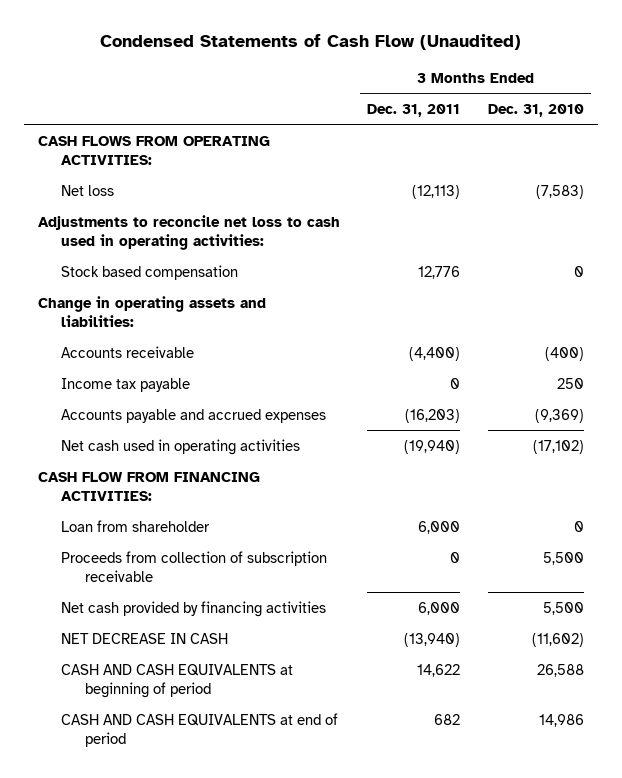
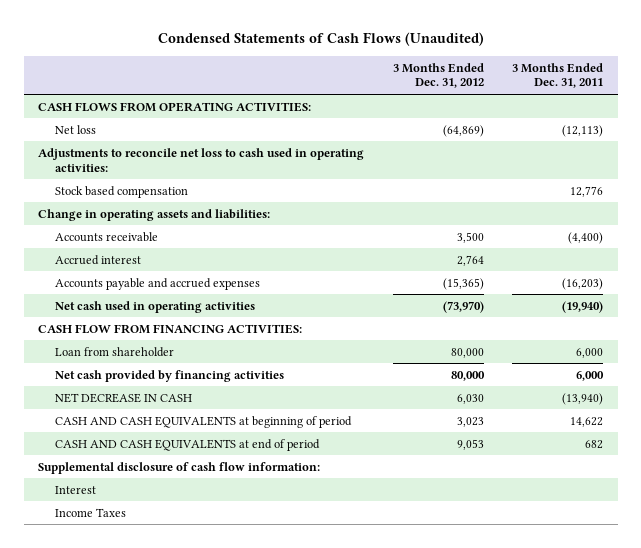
- Condensed Statements of Cash Flow (Unaudited)
+ Condensed Statements of Cash Flows (Unaudited)
- | 3 Months Ended Dec. 31, 2011 | 3 Months Ended Dec. 31, 2010
+ | 3 Months Ended Dec. 31, 2012 | 3 Months Ended Dec. 31, 2011
- Income tax payable | 0 | 250
+ Accrued interest | 2,764 |
- Proceeds from collection of subscription receivable | 0 | 5,500
+ Supplemental disclosure of cash flow information:
+ Interest
+ Income Taxes

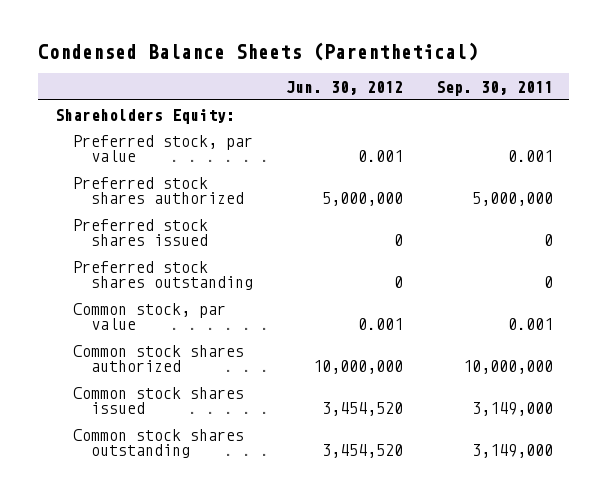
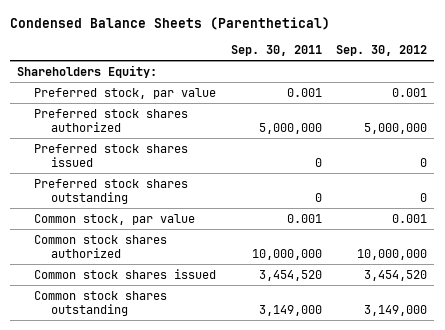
- | Jun. 30, 2012 | Sep. 30, 2011
+ | Sep. 30, 2011 | Sep. 30, 2012
- Common stock shares issued | 3,454,520 | 3,149,000
+ Common stock shares issued | 3,454,520 | 3,454,520

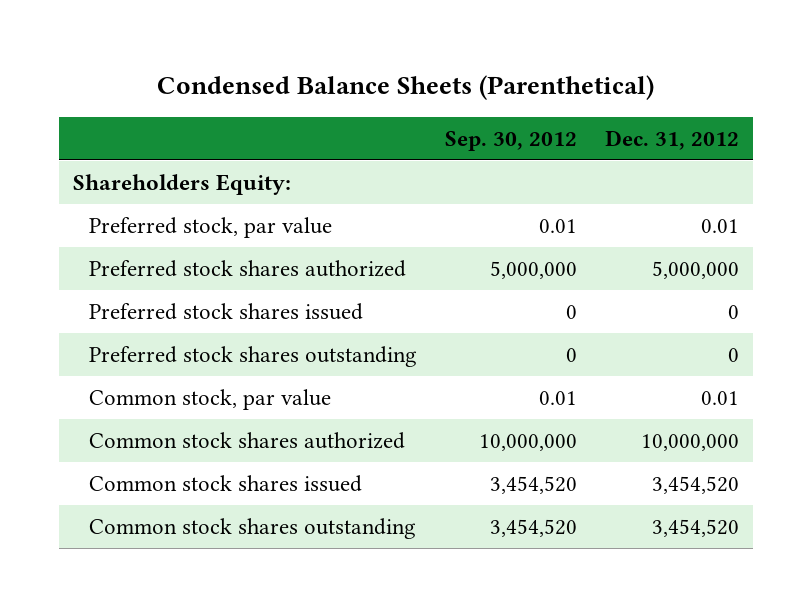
- | Sep. 30, 2011 | Sep. 30, 2012
+ | Sep. 30, 2012 | Dec. 31, 2012
- Preferred stock, par value | 0.001 | 0.001
+ Preferred stock, par value | 0.01 | 0.01
- Common stock, par value | 0.001 | 0.001
+ Common stock, par value | 0.01 | 0.01
- Common stock shares outstanding | 3,149,000 | 3,149,000
+ Common stock shares outstanding | 3,454,520 | 3,454,520

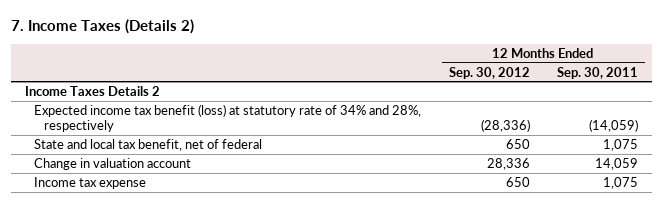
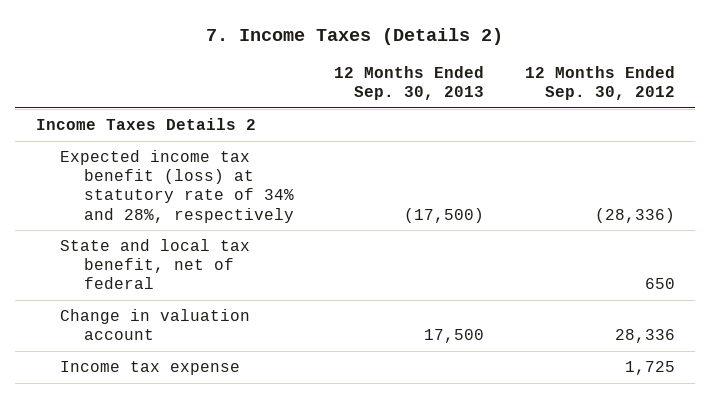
- | 12 Months Ended Sep. 30, 2012 | 12 Months Ended Sep. 30, 2011
+ | 12 Months Ended Sep. 30, 2013 | 12 Months Ended Sep. 30, 2012
- Income tax expense | 650 | 1,075
+ Income tax expense | | 1,725

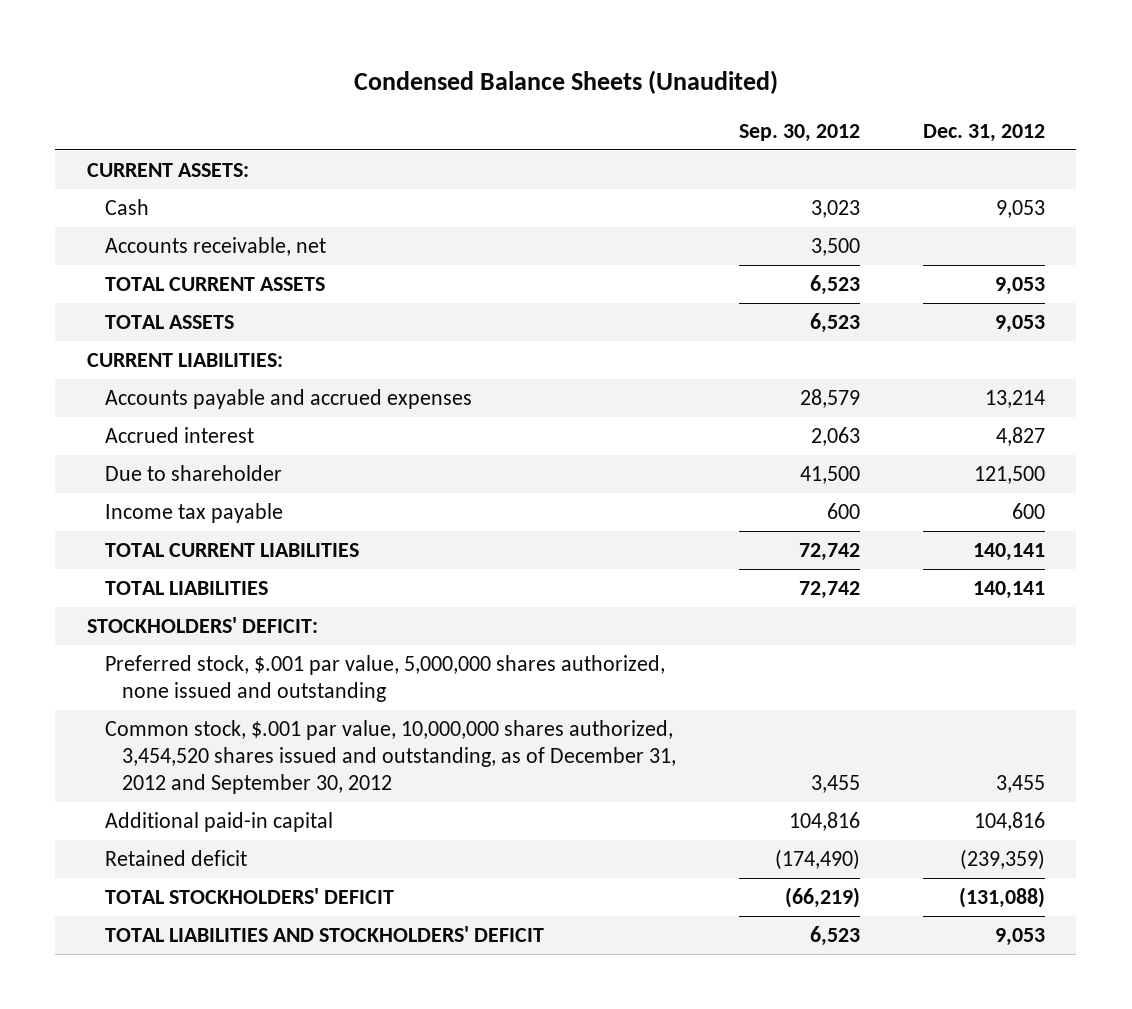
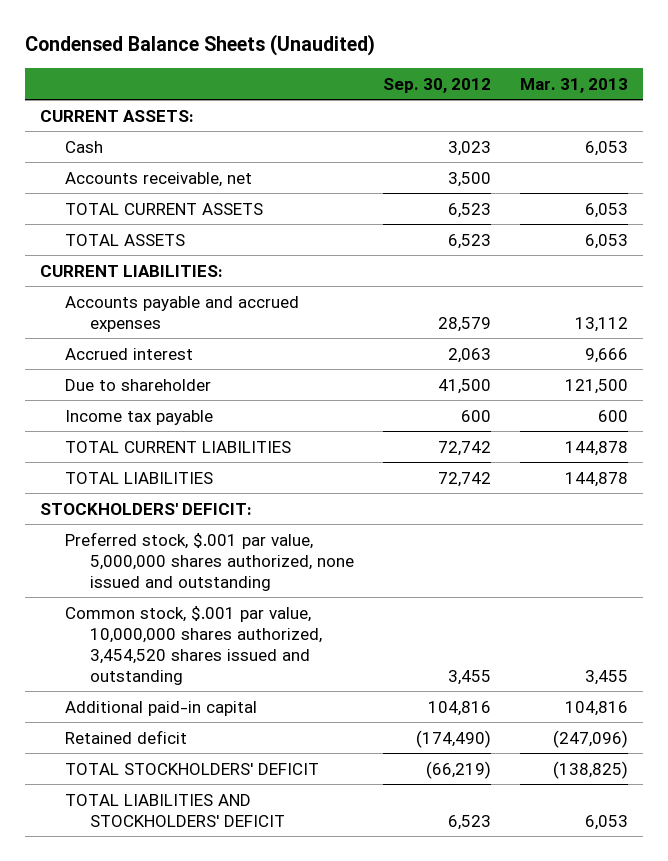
- | Sep. 30, 2012 | Dec. 31, 2012
+ | Sep. 30, 2012 | Mar. 31, 2013
- Common stock, $.001 par value, 10,000,000 shares authorized, 3,454,520 shares issued and outstanding, as of December 31, 2012 and September 30, 2012 | 3,455 | 3,455
+ Common stock, $.001 par value, 10,000,000 shares authorized, 3,454,520 shares issued and outstanding | 3,455 | 3,455

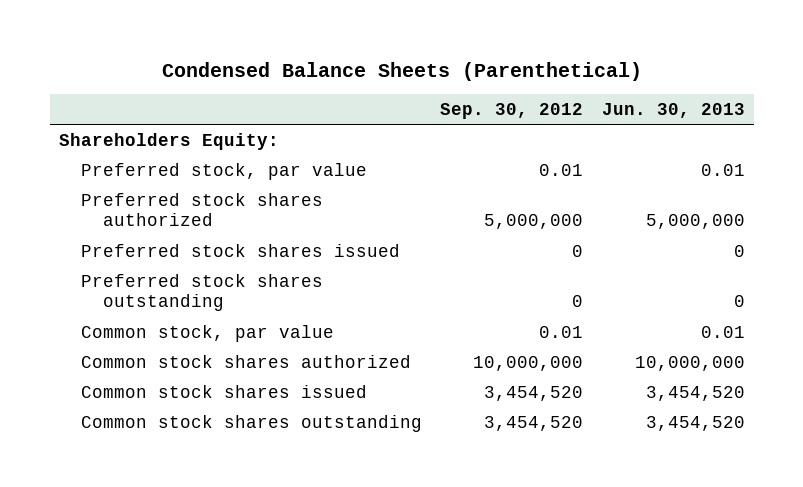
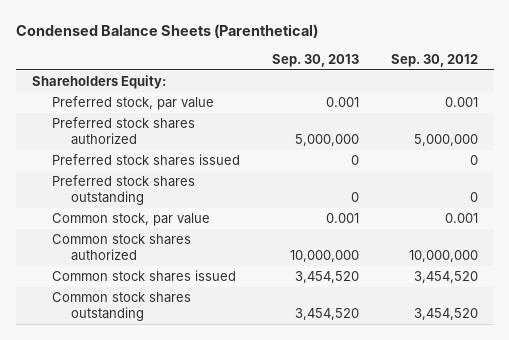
- | Sep. 30, 2012 | Jun. 30, 2013
+ | Sep. 30, 2013 | Sep. 30, 2012
- Preferred stock, par value | 0.01 | 0.01
+ Preferred stock, par value | 0.001 | 0.001
- Common stock, par value | 0.01 | 0.01
+ Common stock, par value | 0.001 | 0.001

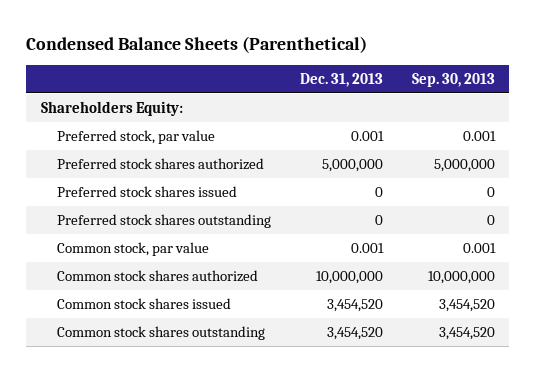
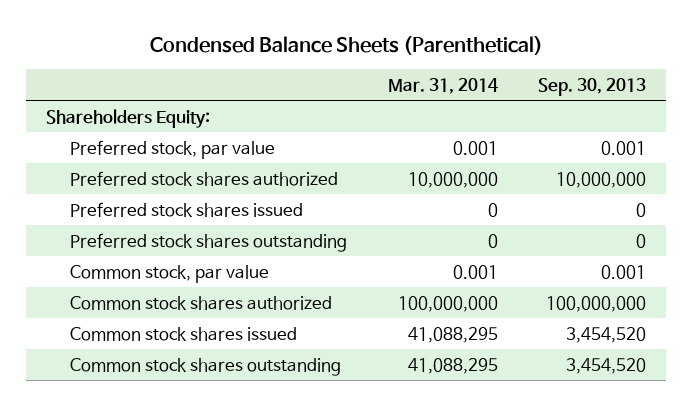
- | Dec. 31, 2013 | Sep. 30, 2013
+ | Mar. 31, 2014 | Sep. 30, 2013
- Preferred stock shares authorized | 5,000,000 | 5,000,000
+ Preferred stock shares authorized | 10,000,000 | 10,000,000
- Common stock shares authorized | 10,000,000 | 10,000,000
+ Common stock shares authorized | 100,000,000 | 100,000,000

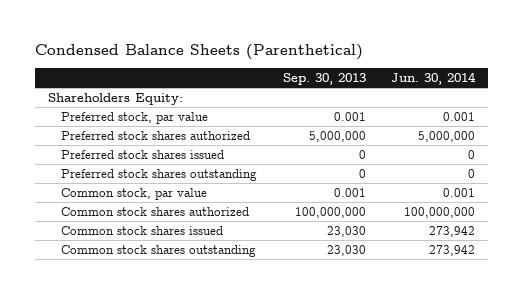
- | Mar. 31, 2014 | Sep. 30, 2013
+ | Sep. 30, 2013 | Jun. 30, 2014
- Preferred stock shares authorized | 10,000,000 | 10,000,000
+ Preferred stock shares authorized | 5,000,000 | 5,000,000
- Common stock shares issued | 41,088,295 | 3,454,520
- Common stock shares outstanding | 41,088,295 | 3,454,520
+ Common stock shares issued | 23,030 | 273,942
+ Common stock shares outstanding | 23,030 | 273,942

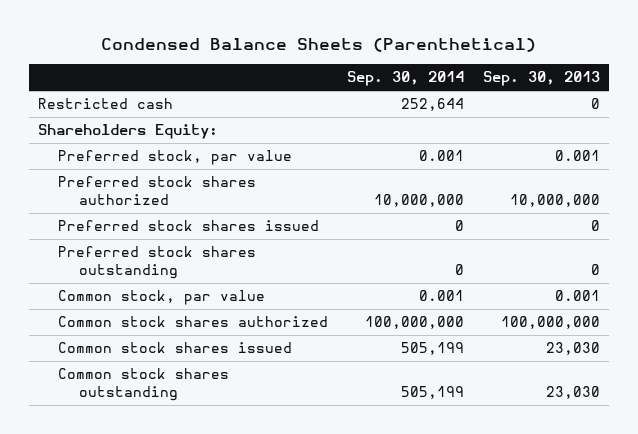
- | Sep. 30, 2013 | Jun. 30, 2014
+ | Sep. 30, 2014 | Sep. 30, 2013
+ Restricted cash | 252,644 | 0
- Preferred stock shares authorized | 5,000,000 | 5,000,000
+ Preferred stock shares authorized | 10,000,000 | 10,000,000

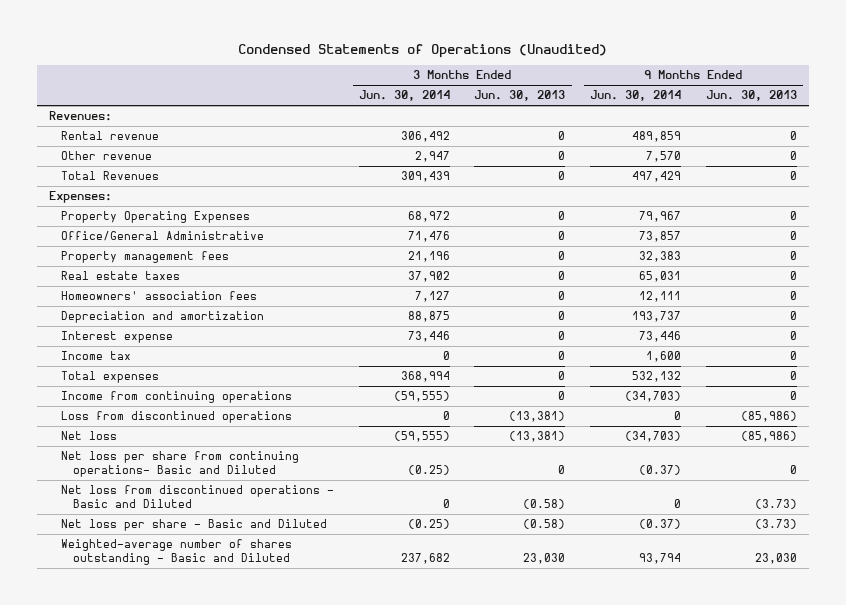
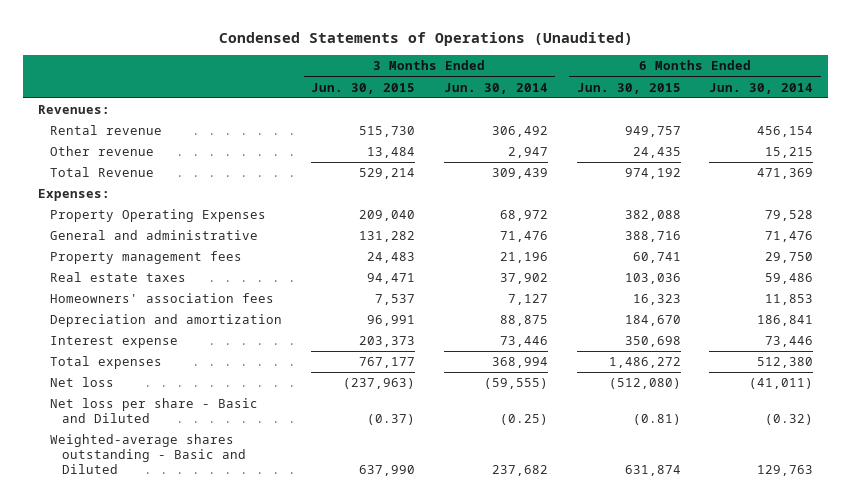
- | 3 Months Ended Jun. 30, 2014 | 3 Months Ended Jun. 30, 2013 | 9 Months Ended Jun. 30, 2014 | 9 Months Ended Jun. 30, 2013
+ | 3 Months Ended Jun. 30, 2015 | 3 Months Ended Jun. 30, 2014 | 6 Months Ended Jun. 30, 2015 | 6 Months Ended Jun. 30, 2014
- Total Revenues | 309,439 | 0 | 497,429 | 0
+ Total Revenue | 529,214 | 309,439 | 974,192 | 471,369
- Office/General Administrative | 71,476 | 0 | 73,857 | 0
+ General and administrative | 131,282 | 71,476 | 388,716 | 71,476
- Income tax | 0 | 0 | 1,600 | 0
- Income from continuing operations | (59,555) | 0 | (34,703) | 0
- Loss from discontinued operations | 0 | (13,381) | 0 | (85,986)
- Net loss per share from continuing operations- Basic and Diluted | (0.25) | 0 | (0.37) | 0
- Net loss from discontinued operations - Basic and Diluted | 0 | (0.58) | 0 | (3.73)
- Weighted-average number of shares outstanding - Basic and Diluted | 237,682 | 23,030 | 93,794 | 23,030
+ Weighted-average shares outstanding - Basic and Diluted | 637,990 | 237,682 | 631,874 | 129,763

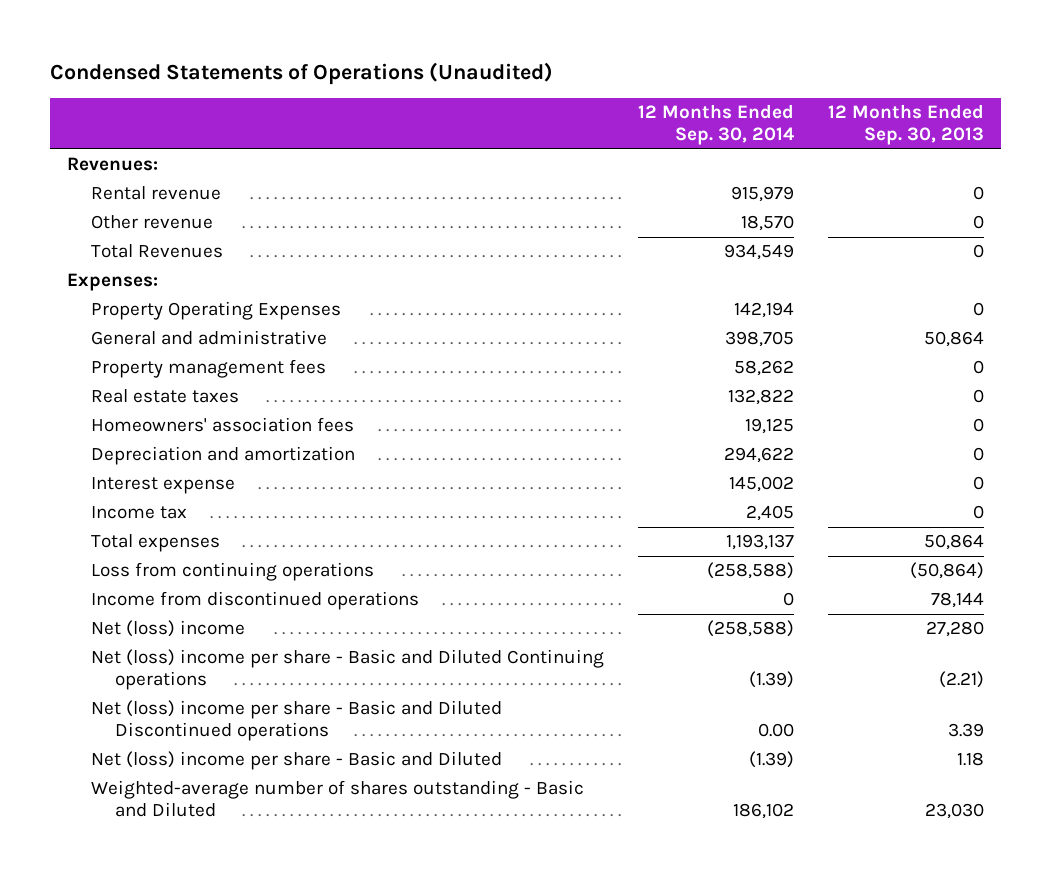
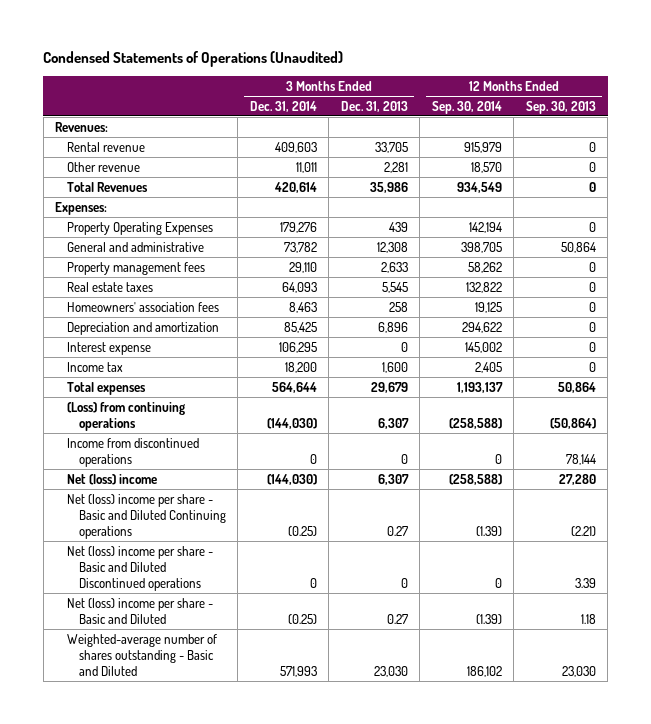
- | 12 Months Ended Sep. 30, 2014 | 12 Months Ended Sep. 30, 2013
+ | 3 Months Ended Dec. 31, 2014 | 3 Months Ended Dec. 31, 2013 | 12 Months Ended Sep. 30, 2014 | 12 Months Ended Sep. 30, 2013
- Loss from continuing operations | (258,588) | (50,864)
+ (Loss) from continuing operations | (144,030) | 6,307 | (258,588) | (50,864)
- Net (loss) income per share - Basic and Diluted Discontinued operations | 0.00 | 3.39
+ Net (loss) income per share - Basic and Diluted Discontinued operations | 0 | 0 | 0 | 3.39

